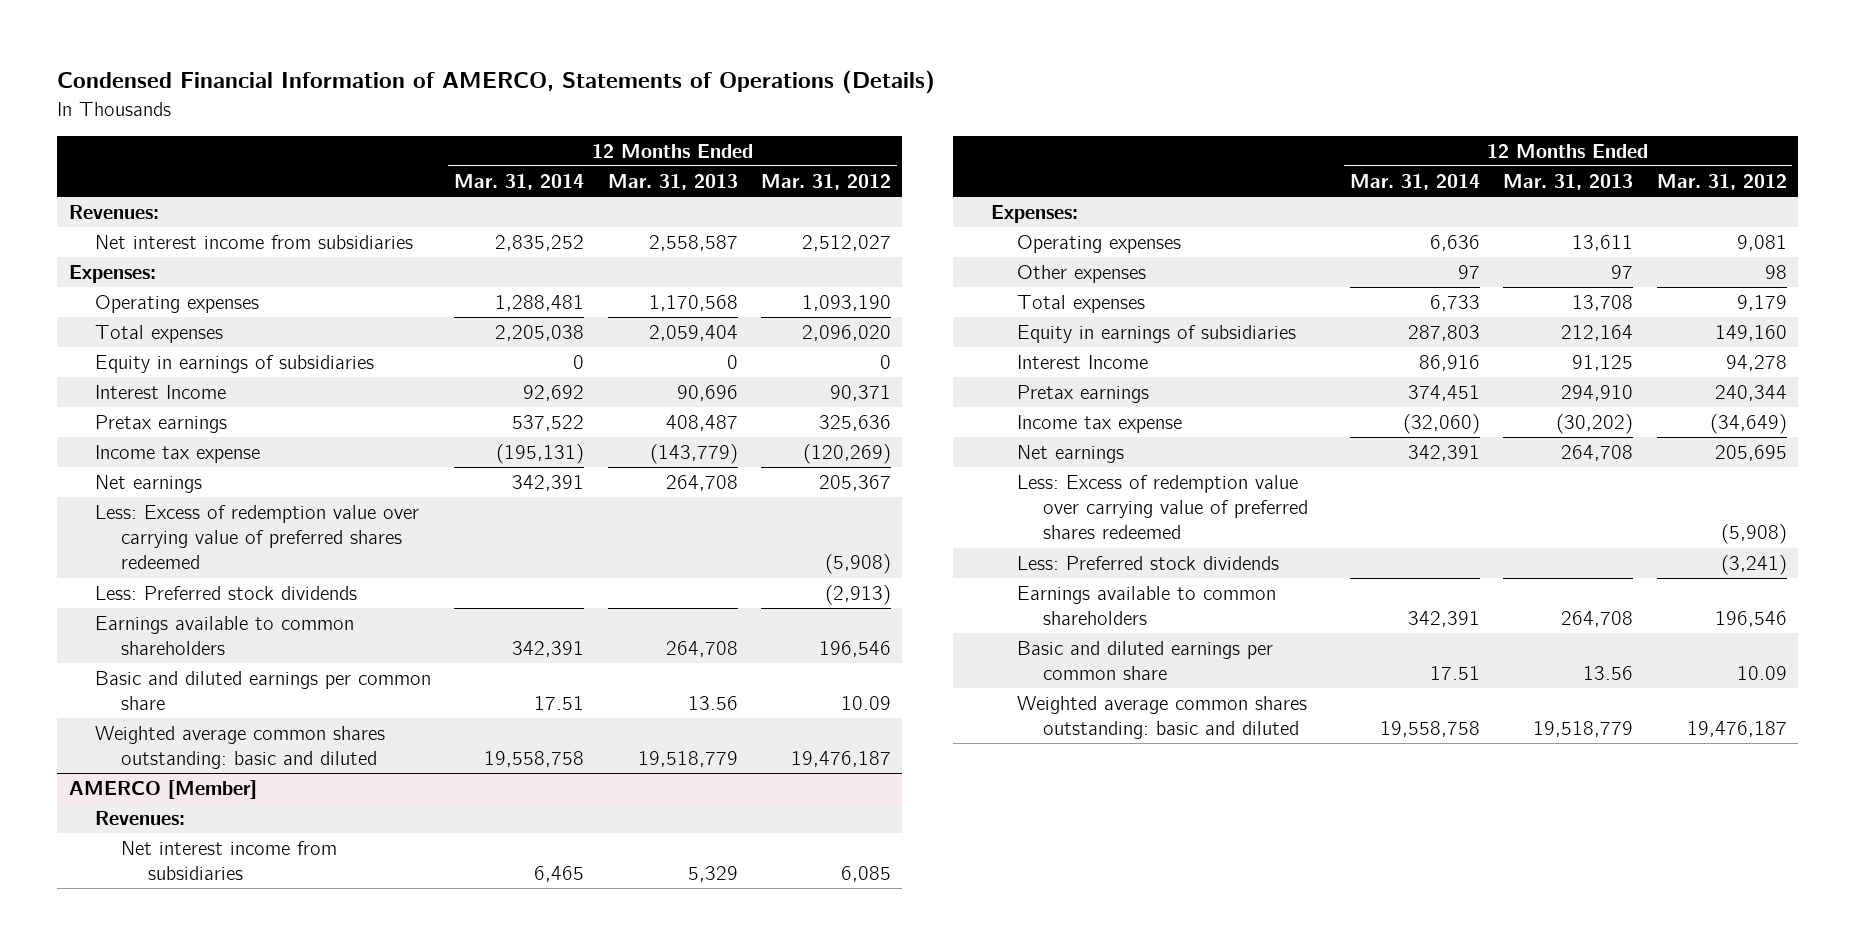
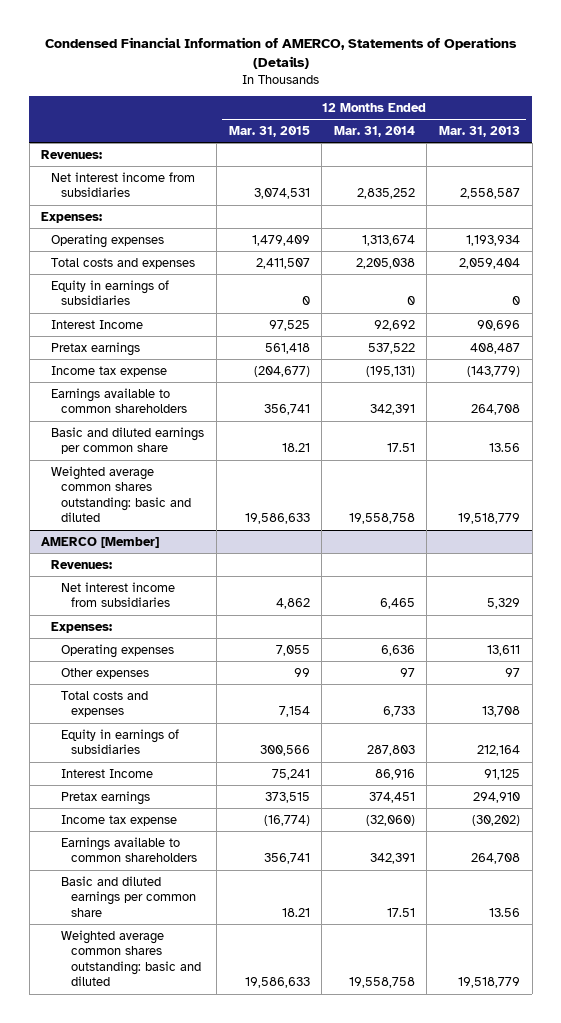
- | 12 Months Ended Mar. 31, 2014 | 12 Months Ended Mar. 31, 2013 | 12 Months Ended Mar. 31, 2012
+ | 12 Months Ended Mar. 31, 2015 | 12 Months Ended Mar. 31, 2014 | 12 Months Ended Mar. 31, 2013
- Operating expenses | 1,288,481 | 1,170,568 | 1,093,190
- Total expenses | 2,205,038 | 2,059,404 | 2,096,020
+ Operating expenses | 1,479,409 | 1,313,674 | 1,193,934
+ Total costs and expenses | 2,411,507 | 2,205,038 | 2,059,404
- Net earnings | 342,391 | 264,708 | 205,367
- Less: Excess of redemption value over carrying value of preferred shares redeemed | | | (5,908)
- Less: Preferred stock dividends | | | (2,913)
@ AMERCO [Member]
- Total expenses | 6,733 | 13,708 | 9,179
+ Total costs and expenses | 7,154 | 6,733 | 13,708
- Net earnings | 342,391 | 264,708 | 205,695
- Less: Excess of redemption value over carrying value of preferred shares redeemed | | | (5,908)
- Less: Preferred stock dividends | | | (3,241)

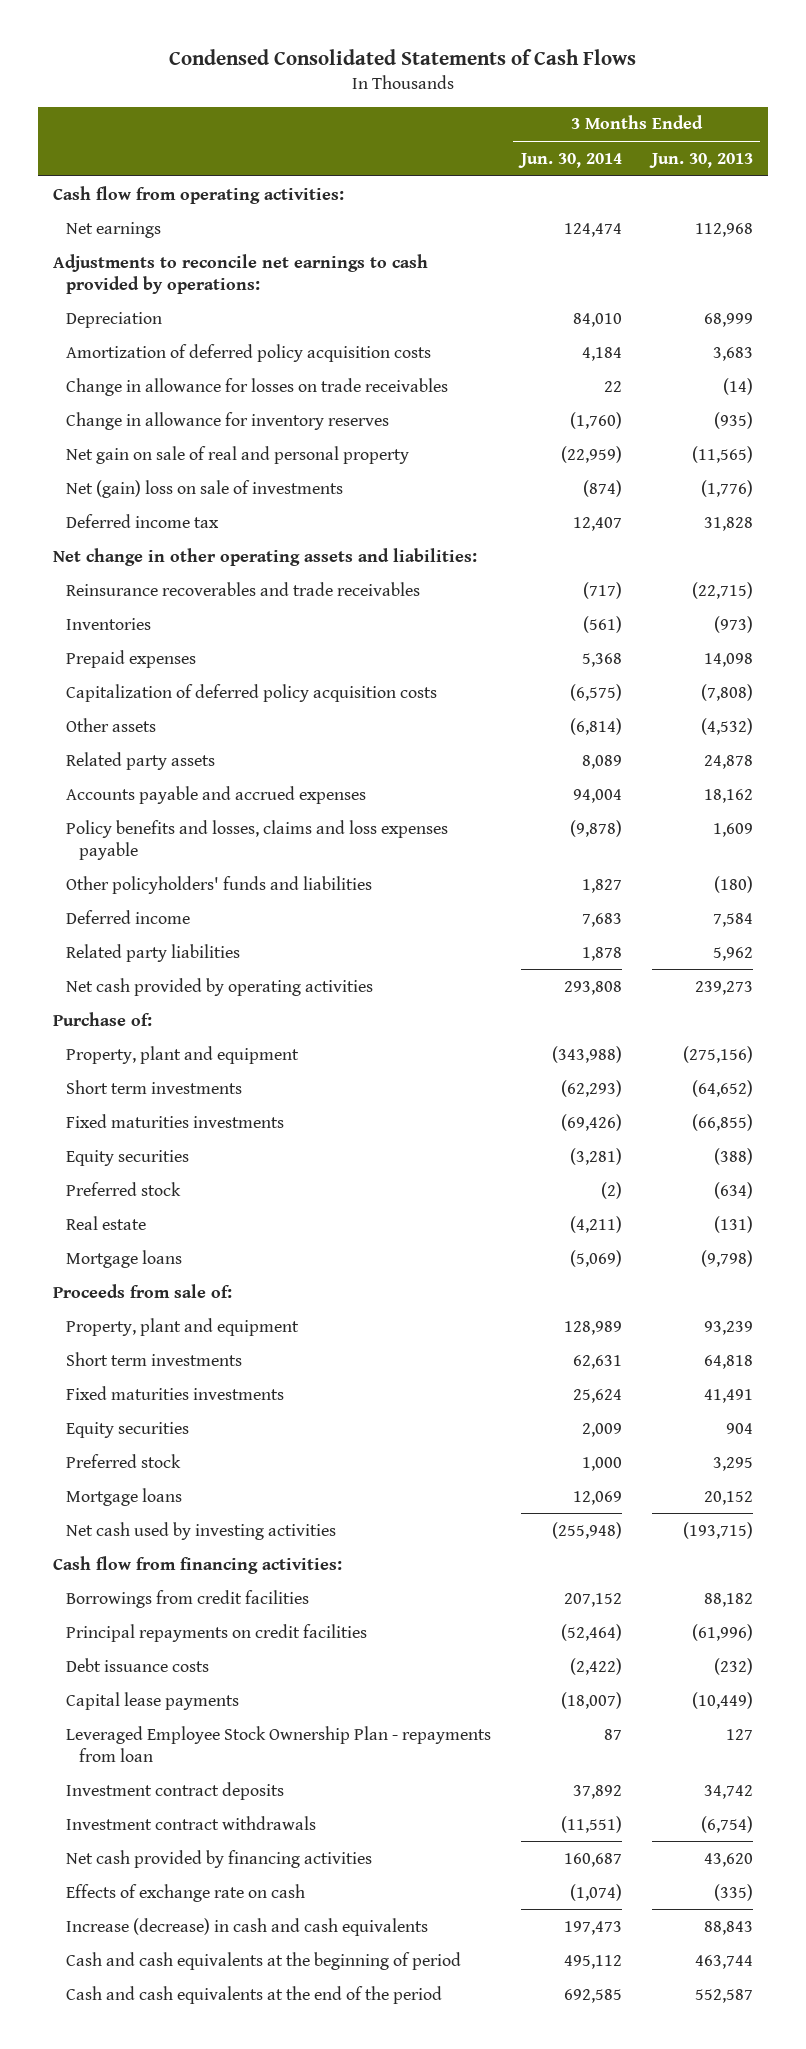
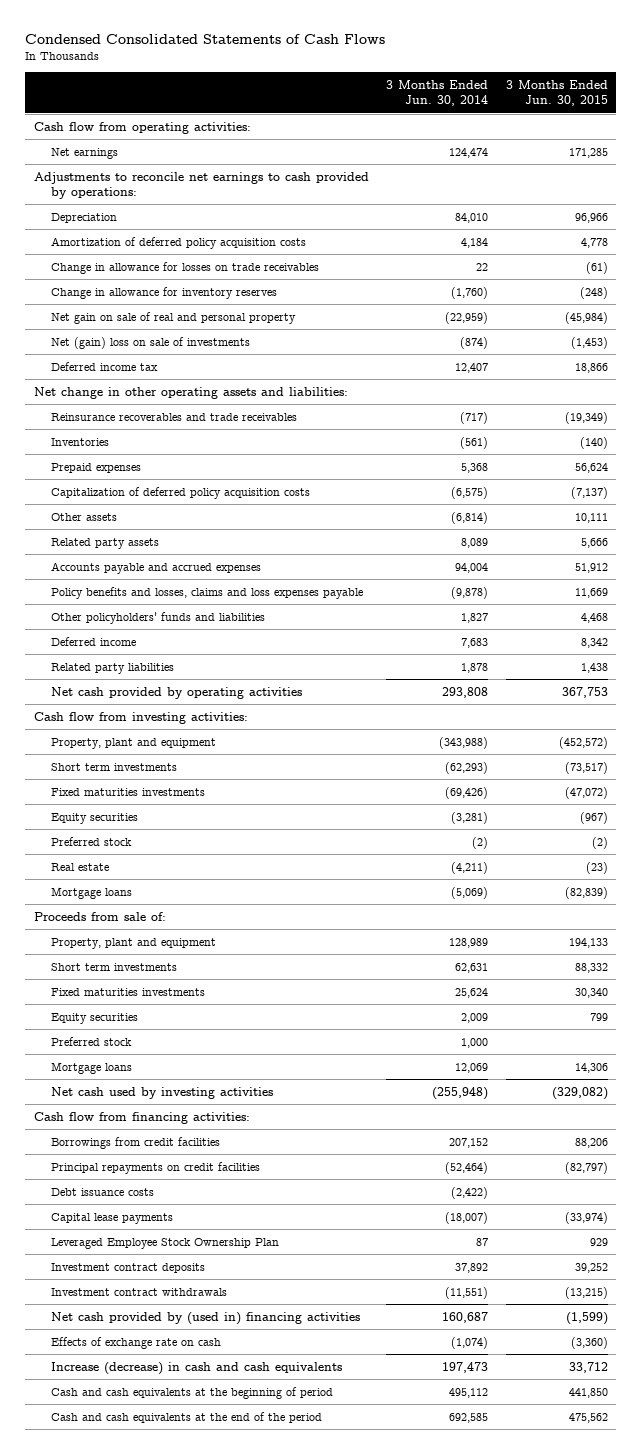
- | 3 Months Ended Jun. 30, 2014 | 3 Months Ended Jun. 30, 2013
+ | 3 Months Ended Jun. 30, 2014 | 3 Months Ended Jun. 30, 2015
- Purchase of:
+ Cash flow from investing activities:
- Leveraged Employee Stock Ownership Plan - repayments from loan | 87 | 127
+ Leveraged Employee Stock Ownership Plan | 87 | 929
- Net cash provided by financing activities | 160,687 | 43,620
+ Net cash provided by (used in) financing activities | 160,687 | (1,599)

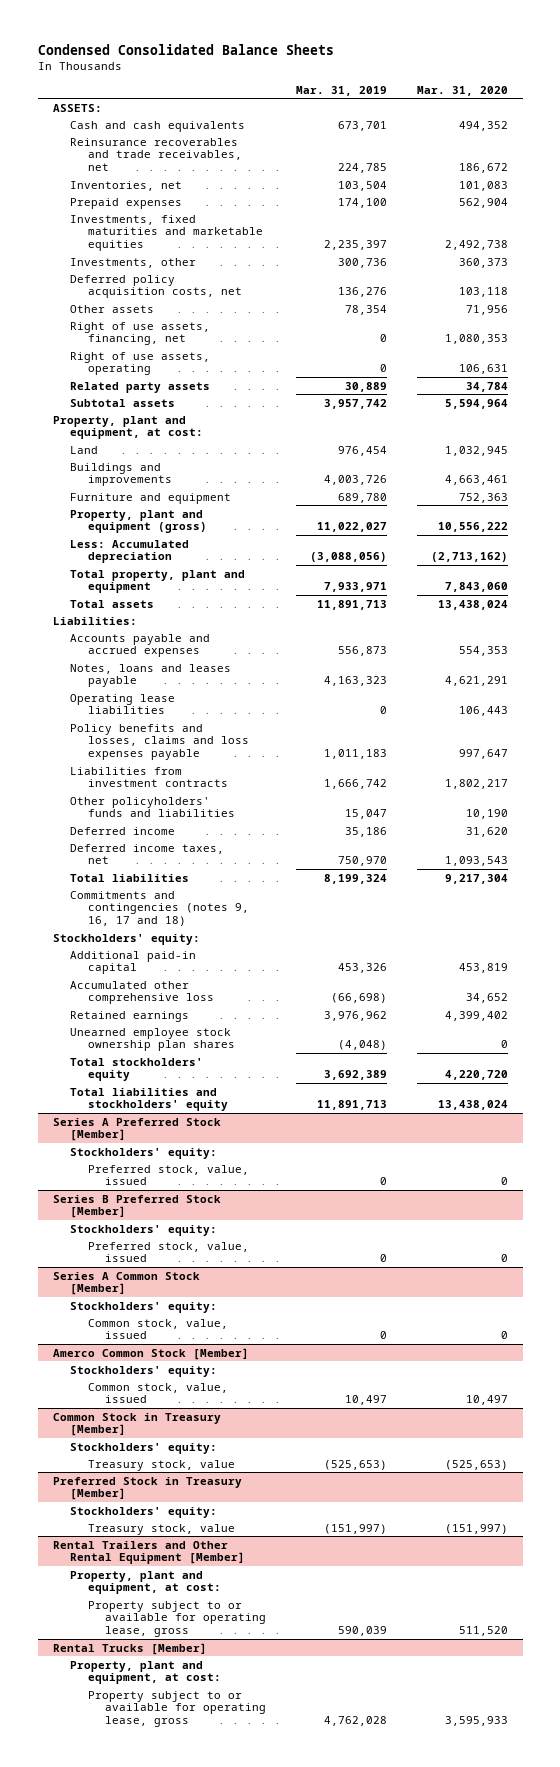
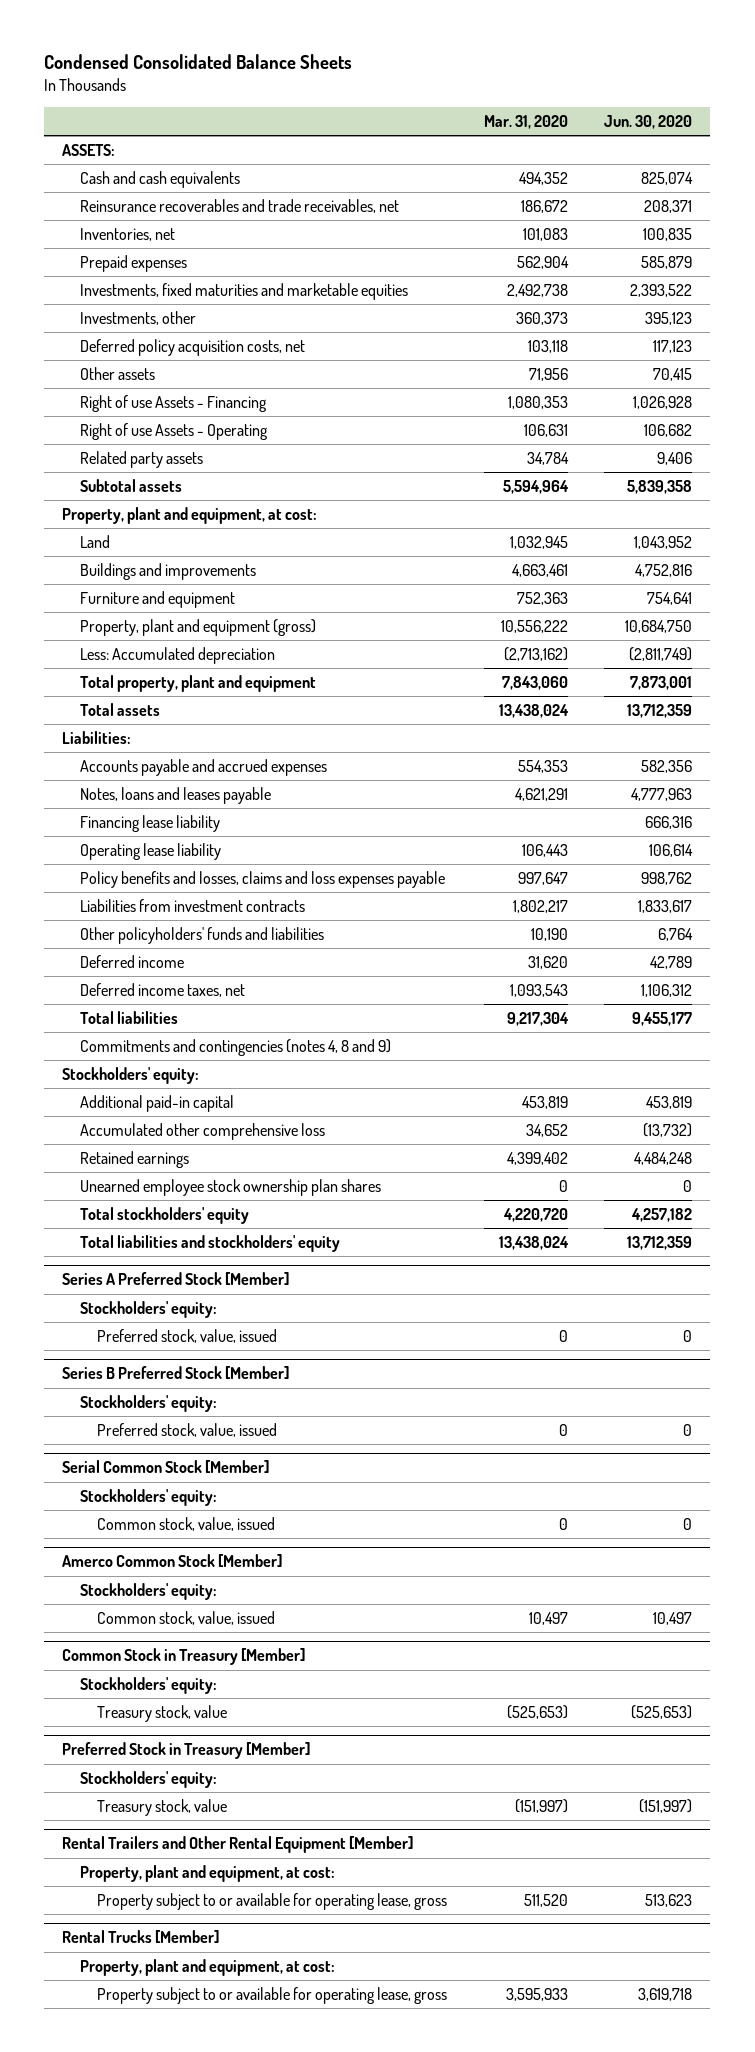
- | Mar. 31, 2019 | Mar. 31, 2020
+ | Mar. 31, 2020 | Jun. 30, 2020
- Right of use assets, financing, net | 0 | 1,080,353
- Right of use assets, operating | 0 | 106,631
+ Right of use Assets - Financing | 1,080,353 | 1,026,928
+ Right of use Assets - Operating | 106,631 | 106,682
- Operating lease liabilities | 0 | 106,443
+ Financing lease liability | | 666,316
+ Operating lease liability | 106,443 | 106,614
- Commitments and contingencies (notes 9, 16, 17 and 18)
+ Commitments and contingencies (notes 4, 8 and 9)
- Series A Common Stock [Member]
+ Serial Common Stock [Member]

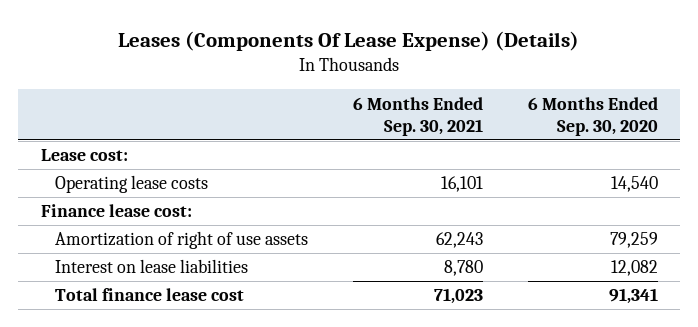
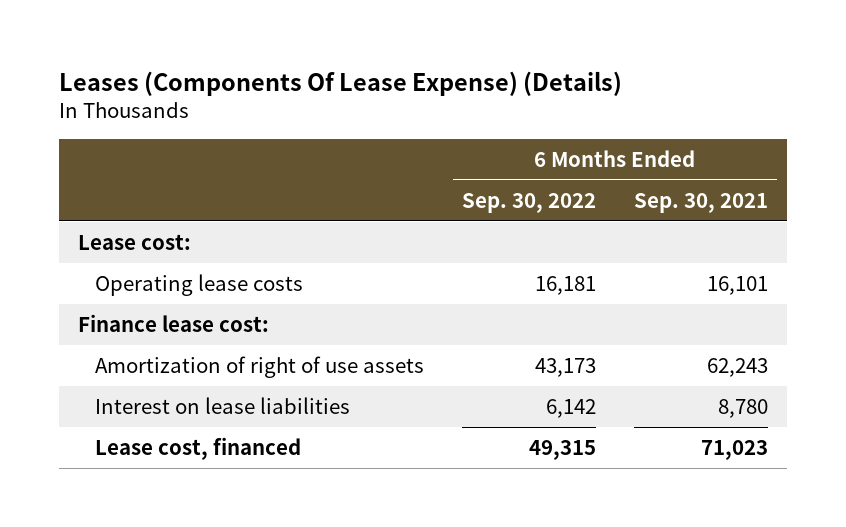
- | 6 Months Ended Sep. 30, 2021 | 6 Months Ended Sep. 30, 2020
+ | 6 Months Ended Sep. 30, 2022 | 6 Months Ended Sep. 30, 2021
- Total finance lease cost | 71,023 | 91,341
+ Lease cost, financed | 49,315 | 71,023

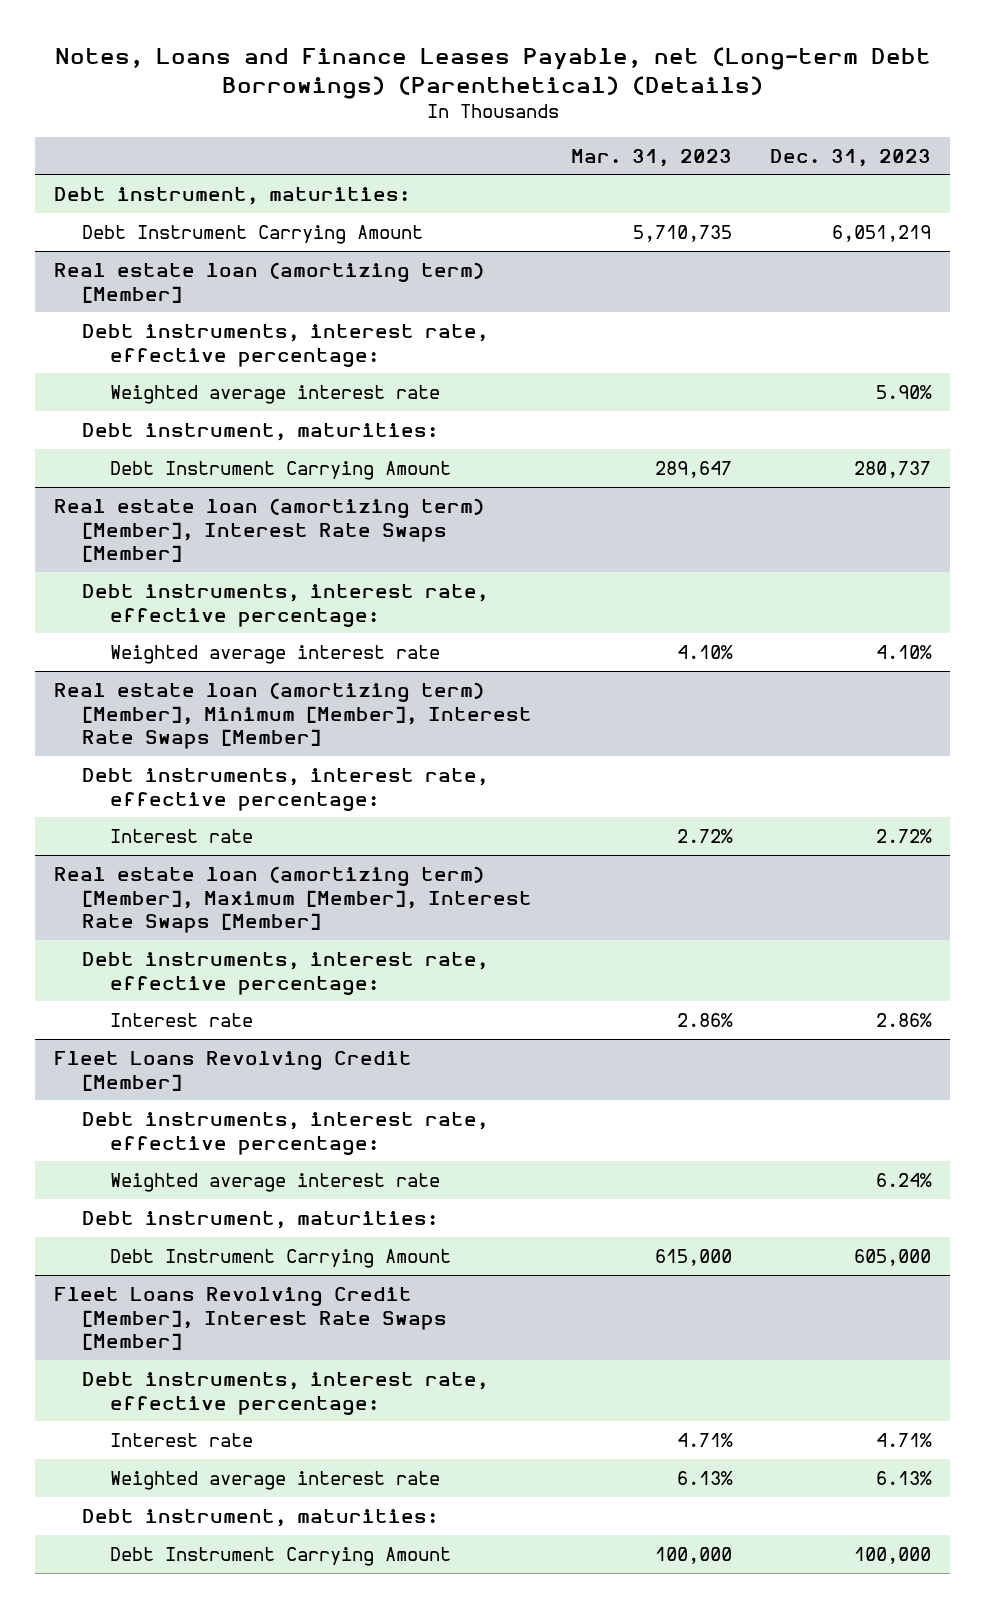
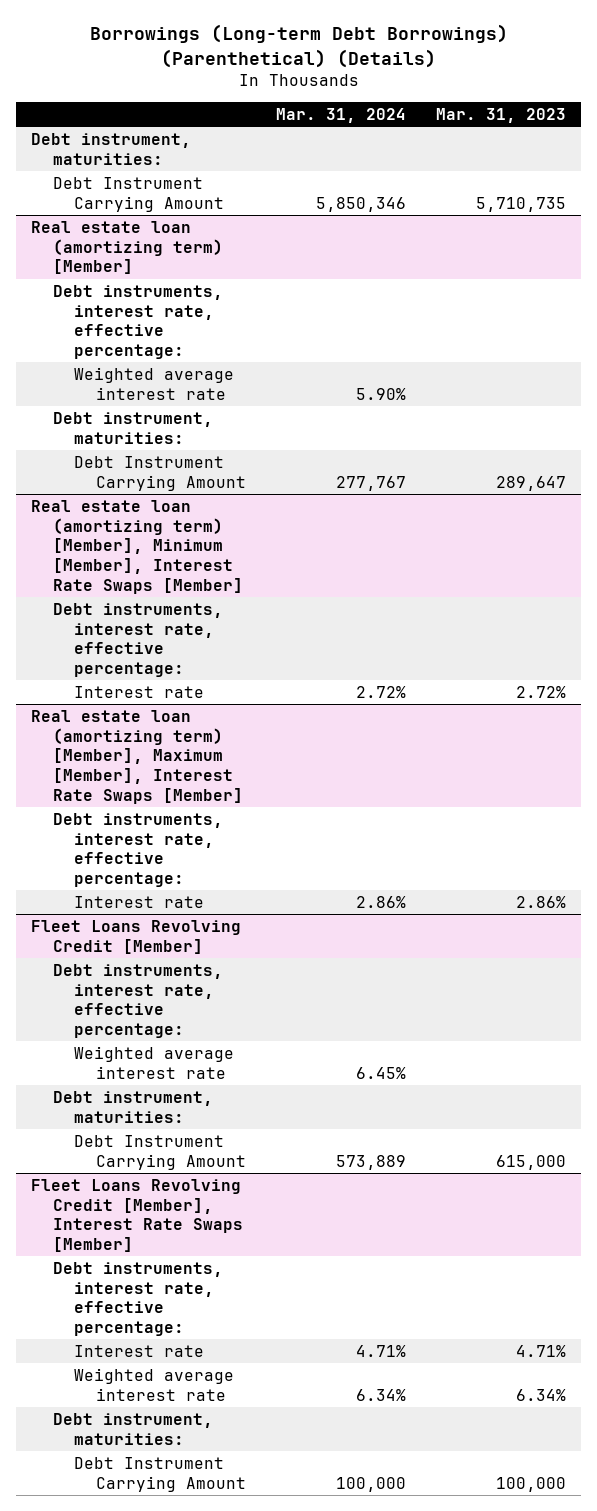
- Notes, Loans and Finance Leases Payable, net (Long-term Debt Borrowings) (Parenthetical) (Details)
+ Borrowings (Long-term Debt Borrowings) (Parenthetical) (Details)
- | Mar. 31, 2023 | Dec. 31, 2023
+ | Mar. 31, 2024 | Mar. 31, 2023
- Real estate loan (amortizing term) [Member], Interest Rate Swaps [Member]
- Debt instruments, interest rate, effective percentage:
- Weighted average interest rate | 4.10% | 4.10%
@ Fleet Loans Revolving Credit [Member], Interest Rate Swaps [Member]
- Weighted average interest rate | 6.13% | 6.13%
+ Weighted average interest rate | 6.34% | 6.34%

